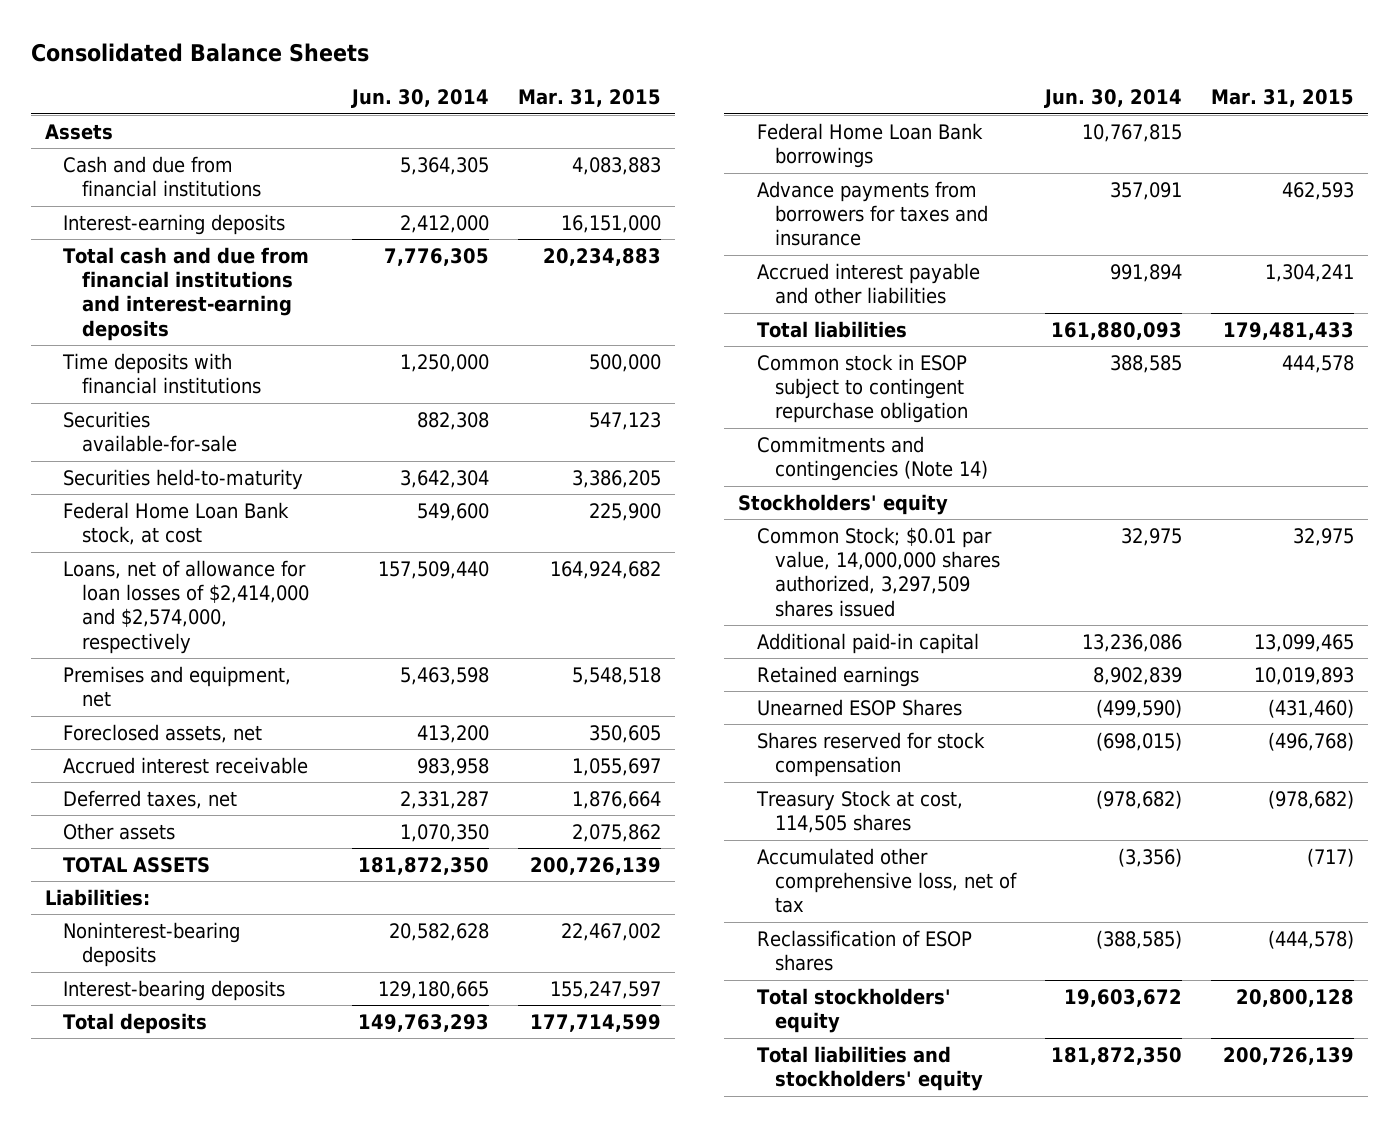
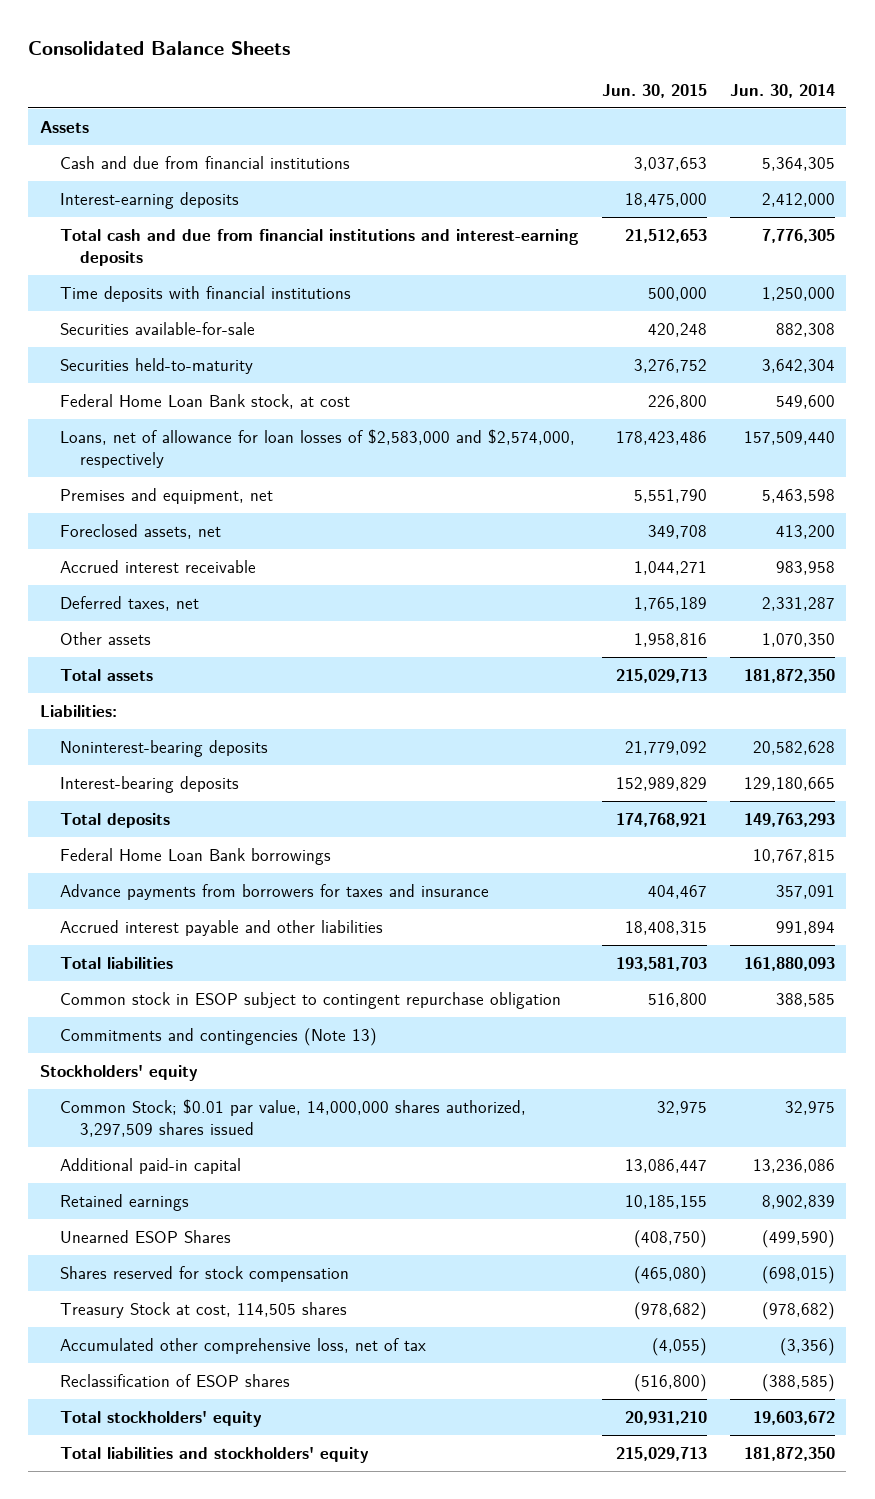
- | Jun. 30, 2014 | Mar. 31, 2015
+ | Jun. 30, 2015 | Jun. 30, 2014
- Loans, net of allowance for loan losses of $2,414,000 and $2,574,000, respectively | 157,509,440 | 164,924,682
+ Loans, net of allowance for loan losses of $2,583,000 and $2,574,000, respectively | 178,423,486 | 157,509,440
- TOTAL ASSETS | 181,872,350 | 200,726,139
+ Total assets | 215,029,713 | 181,872,350
- Commitments and contingencies (Note 14)
+ Commitments and contingencies (Note 13)

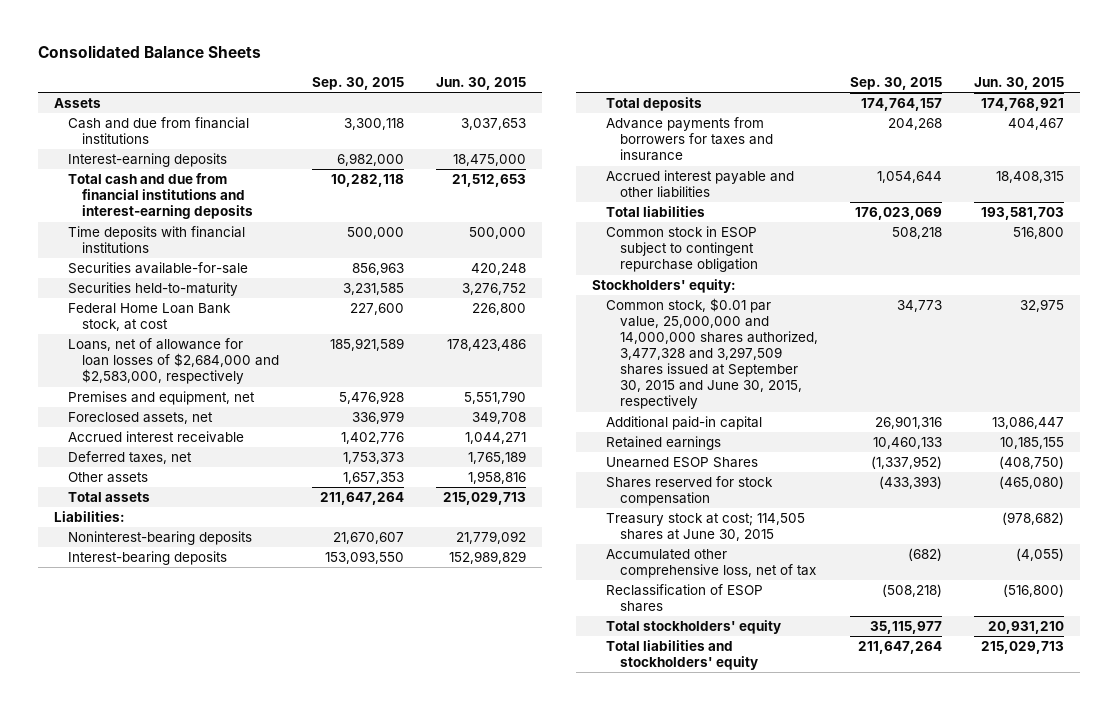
- | Jun. 30, 2015 | Jun. 30, 2014
+ | Sep. 30, 2015 | Jun. 30, 2015
- Loans, net of allowance for loan losses of $2,583,000 and $2,574,000, respectively | 178,423,486 | 157,509,440
+ Loans, net of allowance for loan losses of $2,684,000 and $2,583,000, respectively | 185,921,589 | 178,423,486
- Federal Home Loan Bank borrowings | | 10,767,815
- Commitments and contingencies (Note 13)
- Stockholders' equity
- Common Stock; $0.01 par value, 14,000,000 shares authorized, 3,297,509 shares issued | 32,975 | 32,975
+ Stockholders' equity:
+ Common stock, $0.01 par value, 25,000,000 and 14,000,000 shares authorized, 3,477,328 and 3,297,509 shares issued at September 30, 2015 and June 30, 2015, respectively | 34,773 | 32,975
- Treasury Stock at cost, 114,505 shares | (978,682) | (978,682)
+ Treasury stock at cost; 114,505 shares at June 30, 2015 | | (978,682)

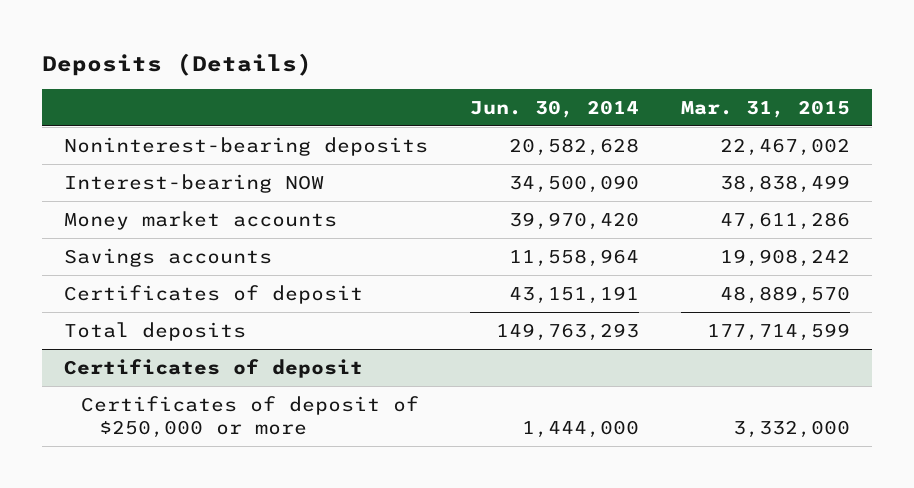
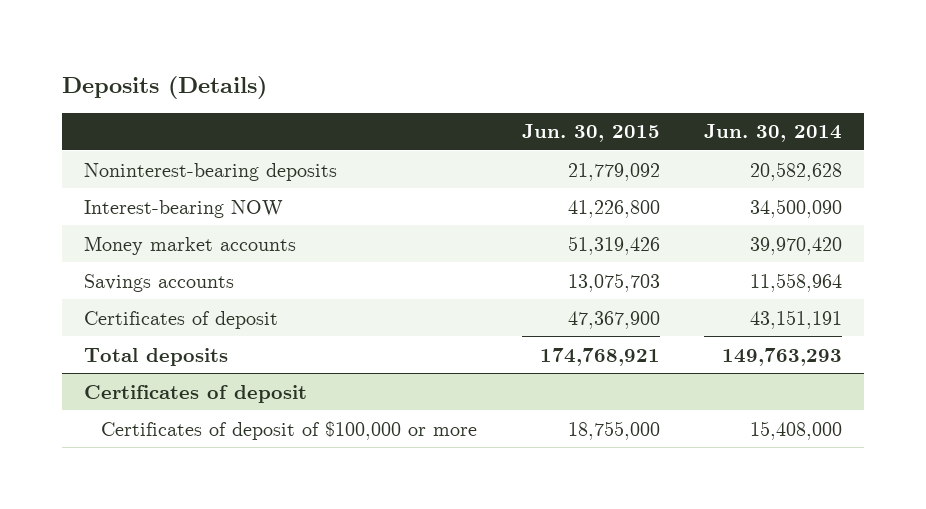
- | Jun. 30, 2014 | Mar. 31, 2015
+ | Jun. 30, 2015 | Jun. 30, 2014
@ Certificates of deposit
- Certificates of deposit of $250,000 or more | 1,444,000 | 3,332,000
+ Certificates of deposit of $100,000 or more | 18,755,000 | 15,408,000

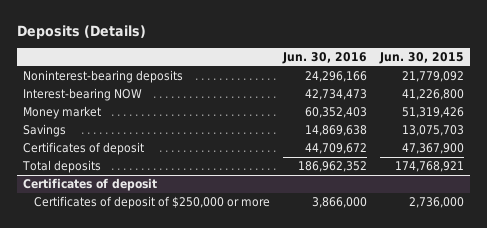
- | Jun. 30, 2015 | Jun. 30, 2014
+ | Jun. 30, 2016 | Jun. 30, 2015
- Money market accounts | 51,319,426 | 39,970,420
- Savings accounts | 13,075,703 | 11,558,964
+ Money market | 60,352,403 | 51,319,426
+ Savings | 14,869,638 | 13,075,703
@ Certificates of deposit
- Certificates of deposit of $100,000 or more | 18,755,000 | 15,408,000
+ Certificates of deposit of $250,000 or more | 3,866,000 | 2,736,000

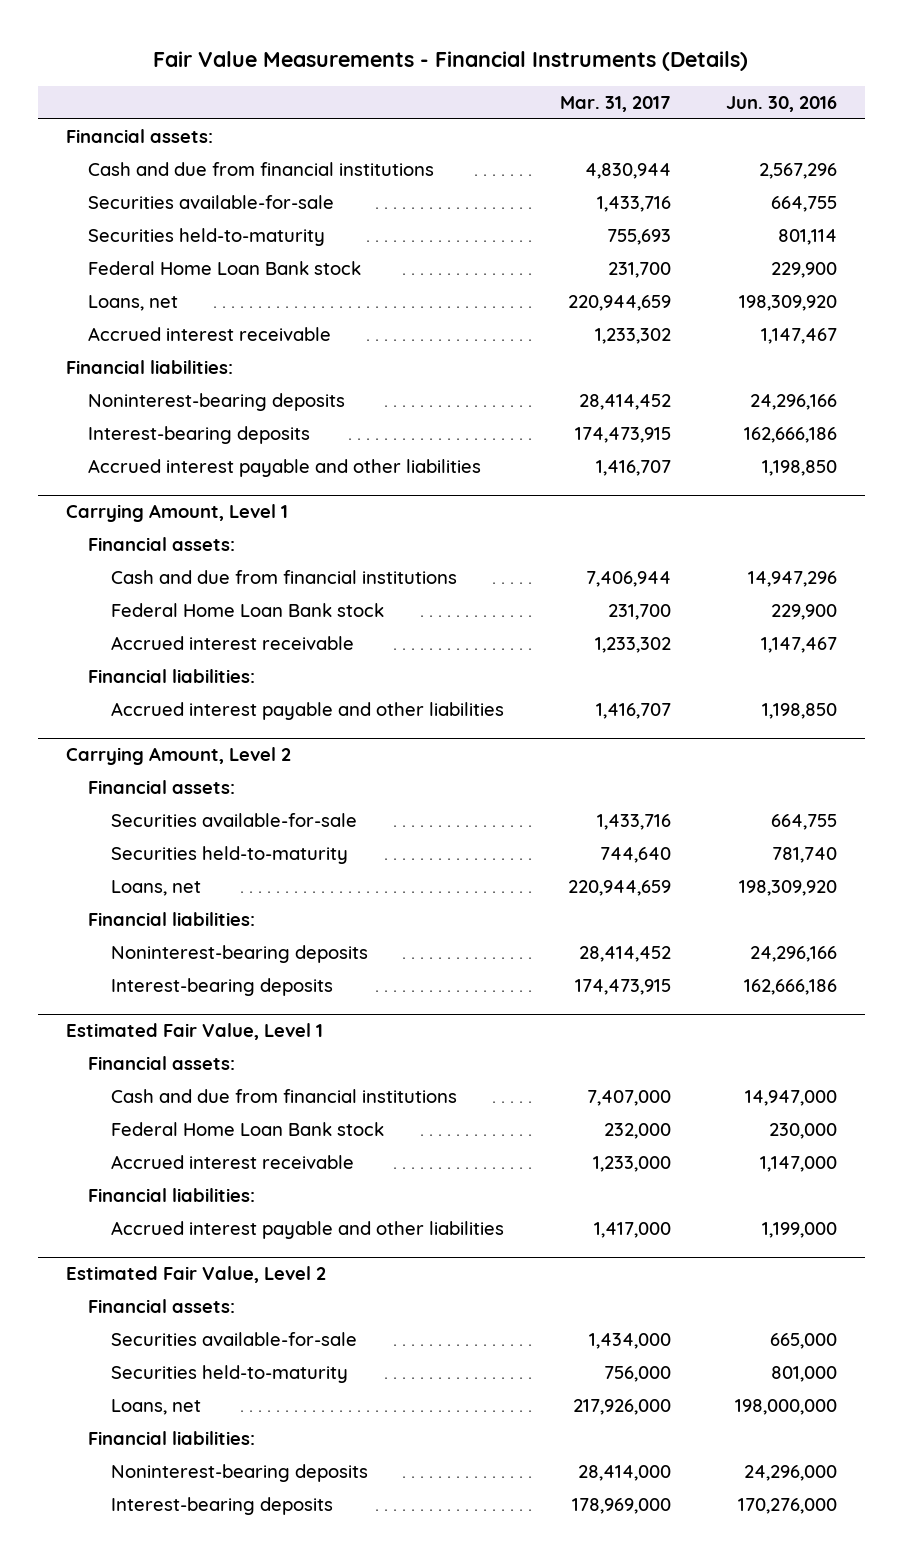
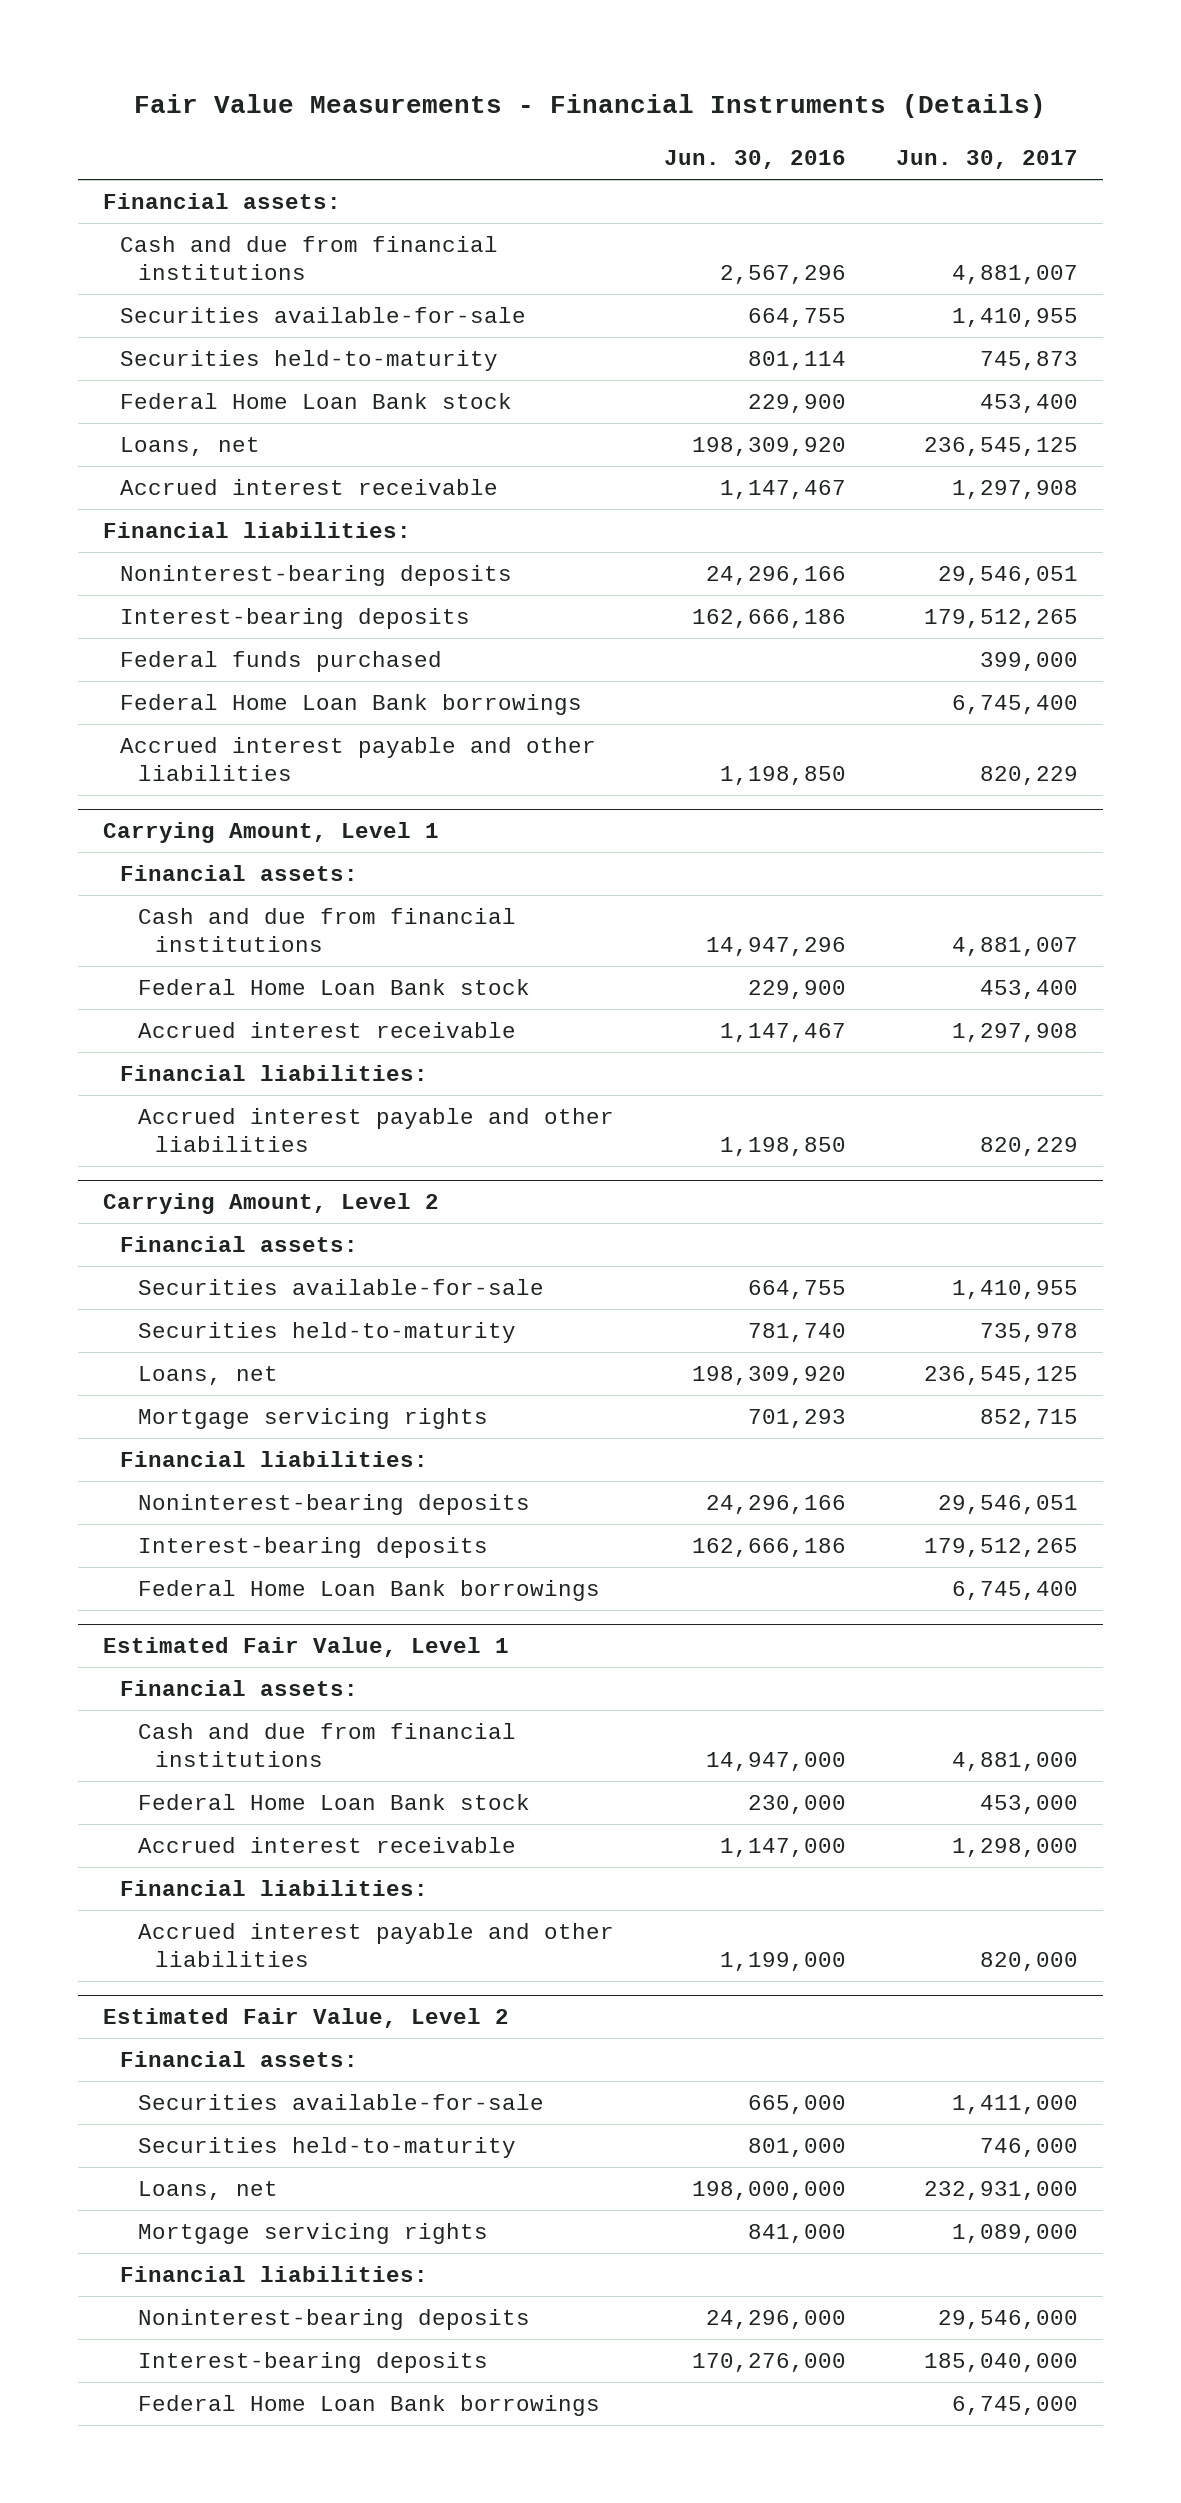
- | Mar. 31, 2017 | Jun. 30, 2016
+ | Jun. 30, 2016 | Jun. 30, 2017
+ Federal funds purchased | | 399,000
+ Federal Home Loan Bank borrowings | | 6,745,400
@ Carrying Amount, Level 2
+ Mortgage servicing rights | 701,293 | 852,715
+ Federal Home Loan Bank borrowings | | 6,745,400
@ Estimated Fair Value, Level 2
+ Mortgage servicing rights | 841,000 | 1,089,000
+ Federal Home Loan Bank borrowings | | 6,745,000

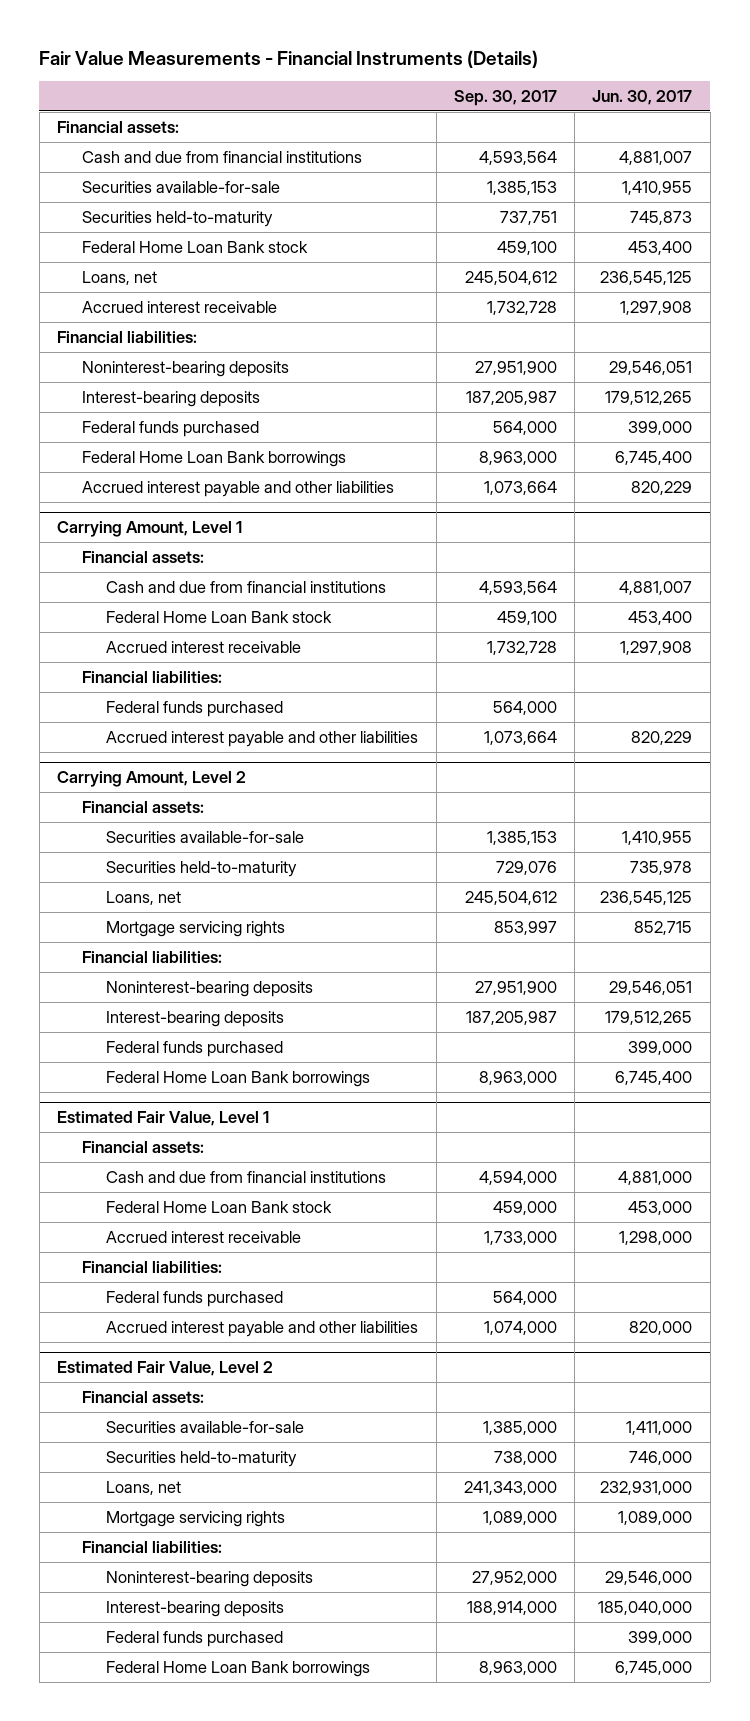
- | Jun. 30, 2016 | Jun. 30, 2017
+ | Sep. 30, 2017 | Jun. 30, 2017
@ Carrying Amount, Level 1
+ Federal funds purchased | 564,000 |
@ Carrying Amount, Level 2
+ Federal funds purchased | | 399,000
@ Estimated Fair Value, Level 1
+ Federal funds purchased | 564,000 |
@ Estimated Fair Value, Level 2
+ Federal funds purchased | | 399,000

